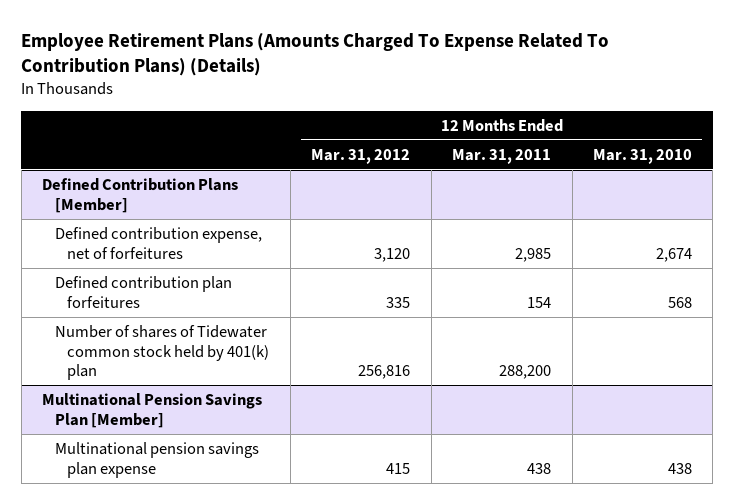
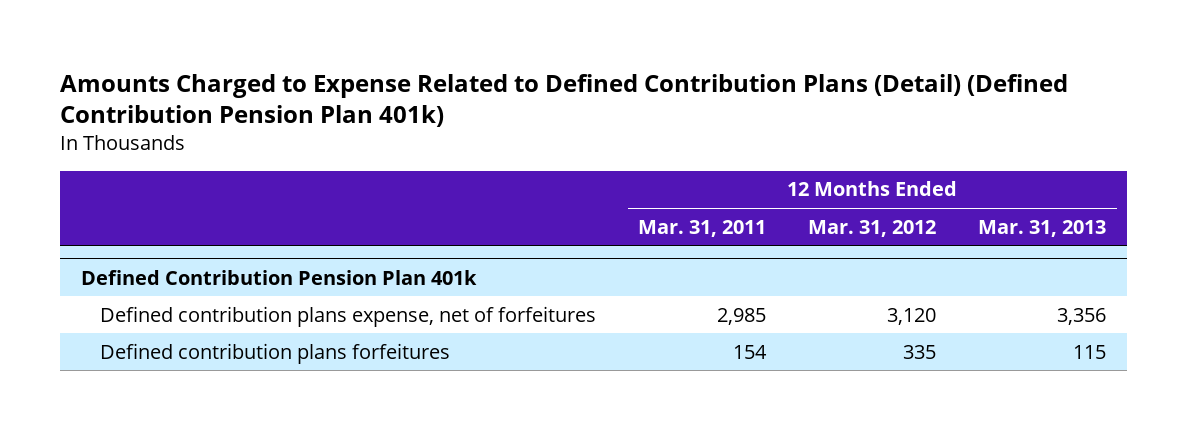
- Employee Retirement Plans (Amounts Charged To Expense Related To Contribution Plans) (Details)
+ Amounts Charged to Expense Related to Defined Contribution Plans (Detail) (Defined Contribution Pension Plan 401k)
- | 12 Months Ended Mar. 31, 2012 | 12 Months Ended Mar. 31, 2011 | 12 Months Ended Mar. 31, 2010
+ | 12 Months Ended Mar. 31, 2011 | 12 Months Ended Mar. 31, 2012 | 12 Months Ended Mar. 31, 2013
- Defined Contribution Plans [Member]
- Defined contribution expense, net of forfeitures | 3,120 | 2,985 | 2,674
- Defined contribution plan forfeitures | 335 | 154 | 568
- Number of shares of Tidewater common stock held by 401(k) plan | 256,816 | 288,200 |
- Multinational Pension Savings Plan [Member]
- Multinational pension savings plan expense | 415 | 438 | 438
+ Defined Contribution Pension Plan 401k
+ Defined contribution plans expense, net of forfeitures | 2,985 | 3,120 | 3,356
+ Defined contribution plans forfeitures | 154 | 335 | 115

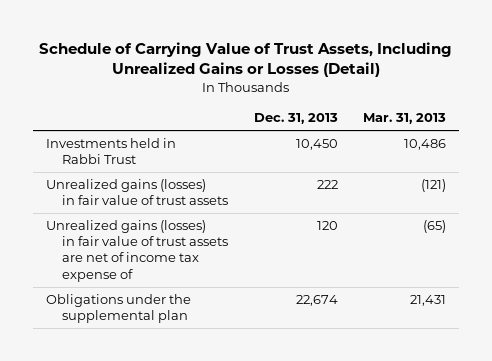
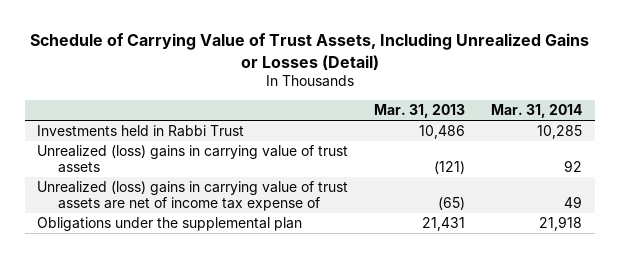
- | Dec. 31, 2013 | Mar. 31, 2013
+ | Mar. 31, 2013 | Mar. 31, 2014
- Unrealized gains (losses) in fair value of trust assets | 222 | (121)
- Unrealized gains (losses) in fair value of trust assets are net of income tax expense of | 120 | (65)
+ Unrealized (loss) gains in carrying value of trust assets | (121) | 92
+ Unrealized (loss) gains in carrying value of trust assets are net of income tax expense of | (65) | 49

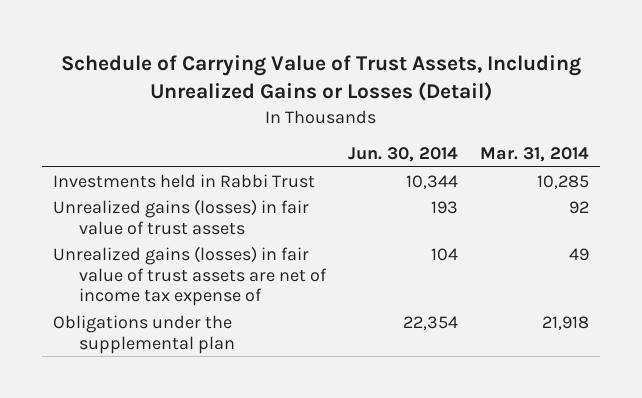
- | Mar. 31, 2013 | Mar. 31, 2014
+ | Jun. 30, 2014 | Mar. 31, 2014
- Unrealized (loss) gains in carrying value of trust assets | (121) | 92
- Unrealized (loss) gains in carrying value of trust assets are net of income tax expense of | (65) | 49
+ Unrealized gains (losses) in fair value of trust assets | 193 | 92
+ Unrealized gains (losses) in fair value of trust assets are net of income tax expense of | 104 | 49

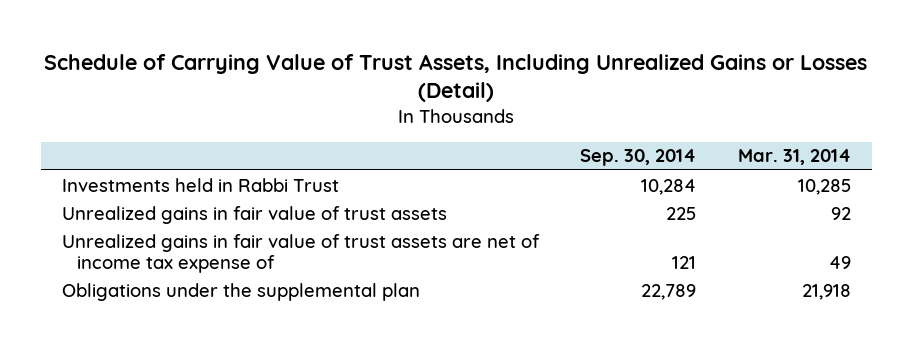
- | Jun. 30, 2014 | Mar. 31, 2014
+ | Sep. 30, 2014 | Mar. 31, 2014
- Unrealized gains (losses) in fair value of trust assets | 193 | 92
- Unrealized gains (losses) in fair value of trust assets are net of income tax expense of | 104 | 49
+ Unrealized gains in fair value of trust assets | 225 | 92
+ Unrealized gains in fair value of trust assets are net of income tax expense of | 121 | 49

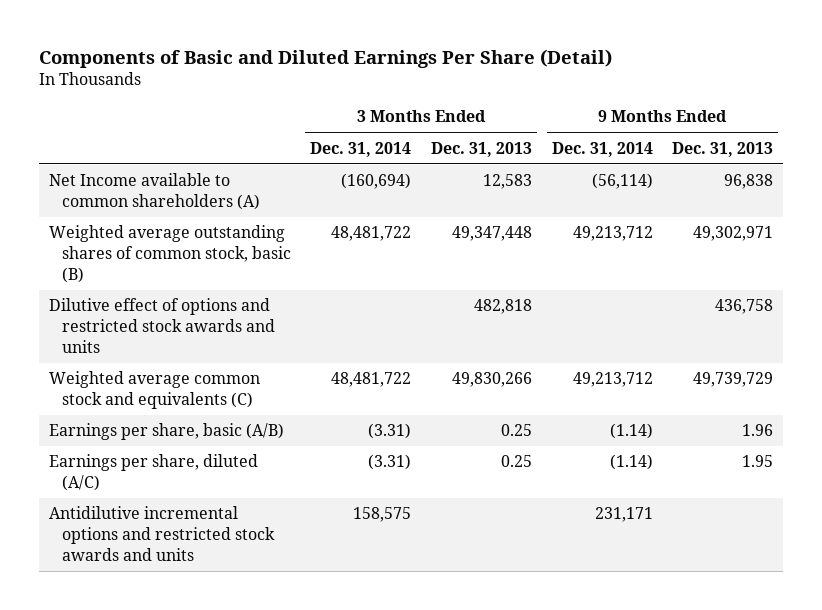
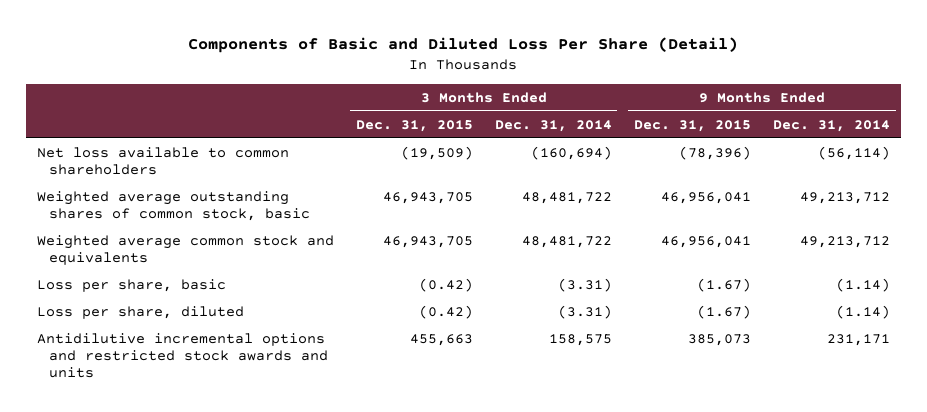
- Components of Basic and Diluted Earnings Per Share (Detail)
+ Components of Basic and Diluted Loss Per Share (Detail)
- | 3 Months Ended Dec. 31, 2014 | 3 Months Ended Dec. 31, 2013 | 9 Months Ended Dec. 31, 2014 | 9 Months Ended Dec. 31, 2013
+ | 3 Months Ended Dec. 31, 2015 | 3 Months Ended Dec. 31, 2014 | 9 Months Ended Dec. 31, 2015 | 9 Months Ended Dec. 31, 2014
- Net Income available to common shareholders (A) | (160,694) | 12,583 | (56,114) | 96,838
- Weighted average outstanding shares of common stock, basic (B) | 48,481,722 | 49,347,448 | 49,213,712 | 49,302,971
- Dilutive effect of options and restricted stock awards and units | | 482,818 | | 436,758
- Weighted average common stock and equivalents (C) | 48,481,722 | 49,830,266 | 49,213,712 | 49,739,729
- Earnings per share, basic (A/B) | (3.31) | 0.25 | (1.14) | 1.96
- Earnings per share, diluted (A/C) | (3.31) | 0.25 | (1.14) | 1.95
+ Net loss available to common shareholders | (19,509) | (160,694) | (78,396) | (56,114)
+ Weighted average outstanding shares of common stock, basic | 46,943,705 | 48,481,722 | 46,956,041 | 49,213,712
+ Weighted average common stock and equivalents | 46,943,705 | 48,481,722 | 46,956,041 | 49,213,712
+ Loss per share, basic | (0.42) | (3.31) | (1.67) | (1.14)
+ Loss per share, diluted | (0.42) | (3.31) | (1.67) | (1.14)

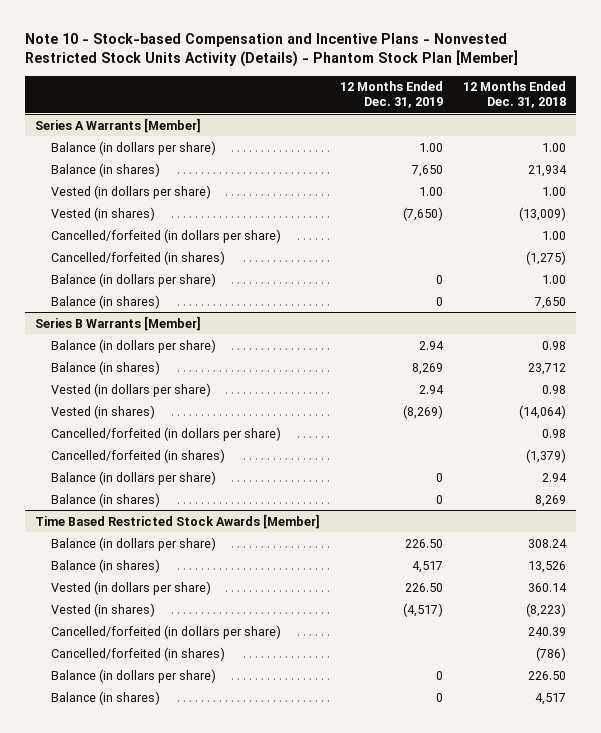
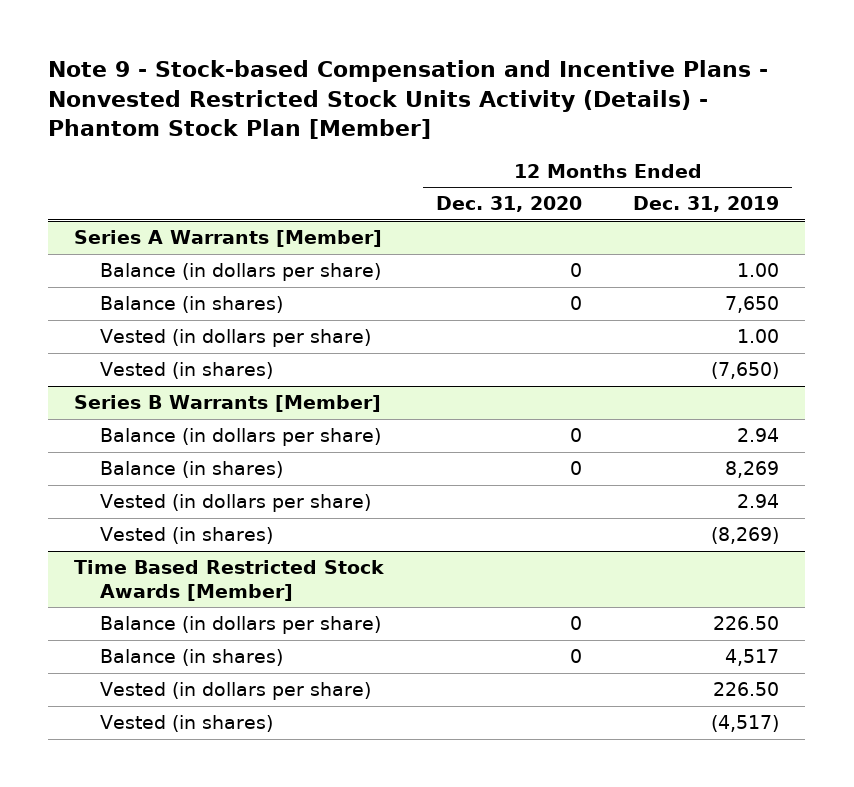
- Note 10 - Stock-based Compensation and Incentive Plans - Nonvested Restricted Stock Units Activity (Details) - Phantom Stock Plan [Member]
+ Note 9 - Stock-based Compensation and Incentive Plans - Nonvested Restricted Stock Units Activity (Details) - Phantom Stock Plan [Member]
- | 12 Months Ended Dec. 31, 2019 | 12 Months Ended Dec. 31, 2018
+ | 12 Months Ended Dec. 31, 2020 | 12 Months Ended Dec. 31, 2019
@ Series A Warrants [Member]
- Cancelled/forfeited (in dollars per share) | | 1.00
- Cancelled/forfeited (in shares) | | (1,275)
- Balance (in dollars per share) | 0 | 1.00
- Balance (in shares) | 0 | 7,650
@ Series B Warrants [Member]
- Cancelled/forfeited (in dollars per share) | | 0.98
- Cancelled/forfeited (in shares) | | (1,379)
- Balance (in dollars per share) | 0 | 2.94
- Balance (in shares) | 0 | 8,269
@ Time Based Restricted Stock Awards [Member]
- Cancelled/forfeited (in dollars per share) | | 240.39
- Cancelled/forfeited (in shares) | | (786)
- Balance (in dollars per share) | 0 | 226.50
- Balance (in shares) | 0 | 4,517

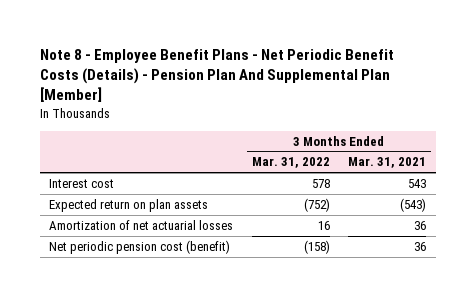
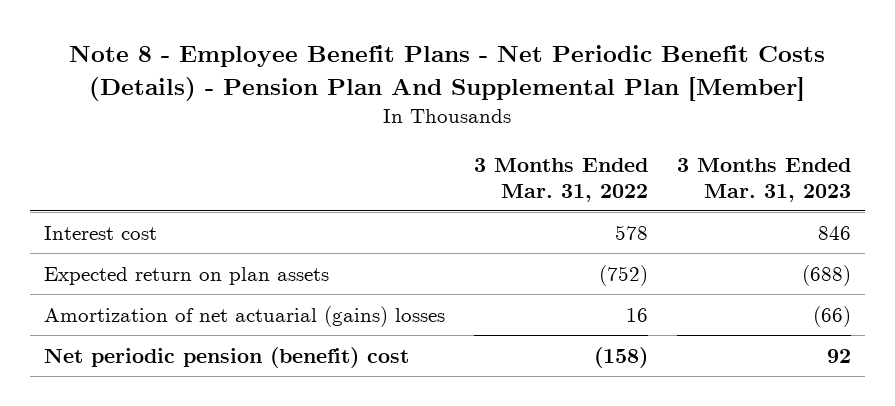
- | 3 Months Ended Mar. 31, 2022 | 3 Months Ended Mar. 31, 2021
+ | 3 Months Ended Mar. 31, 2022 | 3 Months Ended Mar. 31, 2023
- Amortization of net actuarial losses | 16 | 36
- Net periodic pension cost (benefit) | (158) | 36
+ Amortization of net actuarial (gains) losses | 16 | (66)
+ Net periodic pension (benefit) cost | (158) | 92

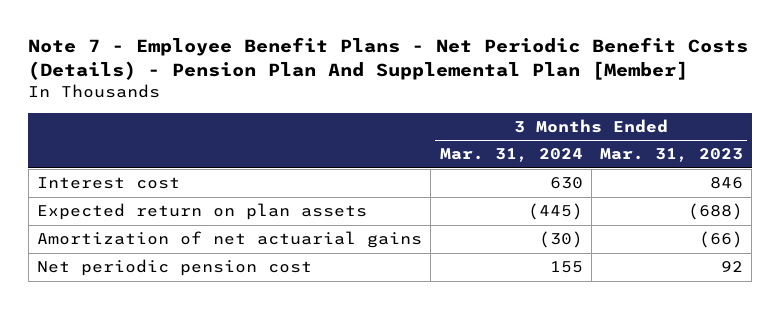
- Note 8 - Employee Benefit Plans - Net Periodic Benefit Costs (Details) - Pension Plan And Supplemental Plan [Member]
+ Note 7 - Employee Benefit Plans - Net Periodic Benefit Costs (Details) - Pension Plan And Supplemental Plan [Member]
- | 3 Months Ended Mar. 31, 2022 | 3 Months Ended Mar. 31, 2023
+ | 3 Months Ended Mar. 31, 2024 | 3 Months Ended Mar. 31, 2023
- Amortization of net actuarial (gains) losses | 16 | (66)
- Net periodic pension (benefit) cost | (158) | 92
+ Amortization of net actuarial gains | (30) | (66)
+ Net periodic pension cost | 155 | 92

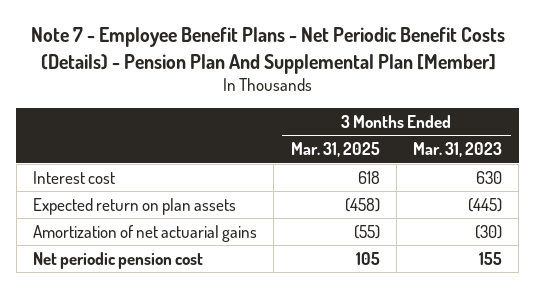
- | 3 Months Ended Mar. 31, 2024 | 3 Months Ended Mar. 31, 2023
+ | 3 Months Ended Mar. 31, 2025 | 3 Months Ended Mar. 31, 2023
- Interest cost | 630 | 846
- Expected return on plan assets | (445) | (688)
- Amortization of net actuarial gains | (30) | (66)
- Net periodic pension cost | 155 | 92
+ Interest cost | 618 | 630
+ Expected return on plan assets | (458) | (445)
+ Amortization of net actuarial gains | (55) | (30)
+ Net periodic pension cost | 105 | 155

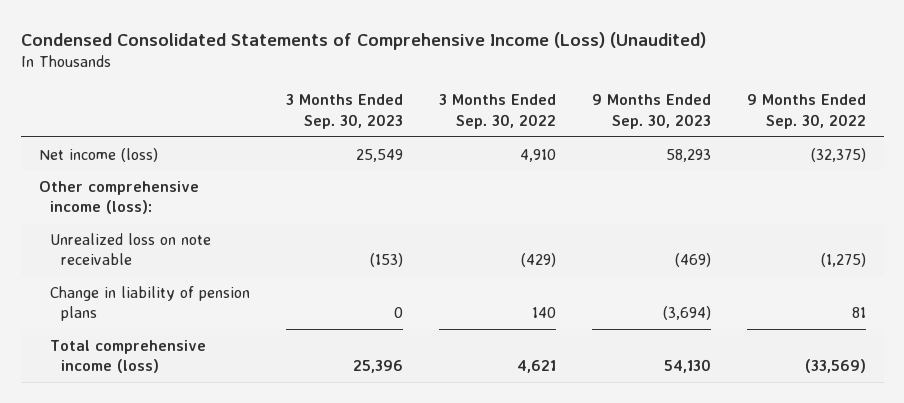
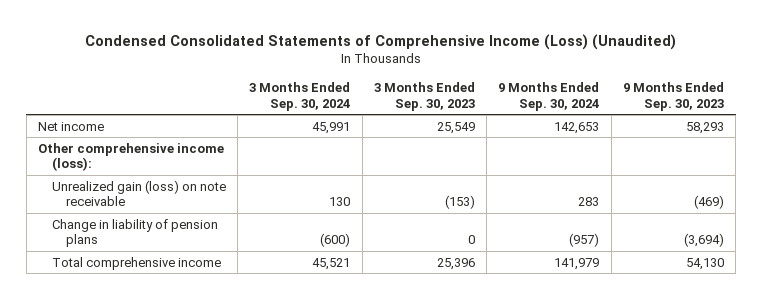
- | 3 Months Ended Sep. 30, 2023 | 3 Months Ended Sep. 30, 2022 | 9 Months Ended Sep. 30, 2023 | 9 Months Ended Sep. 30, 2022
+ | 3 Months Ended Sep. 30, 2024 | 3 Months Ended Sep. 30, 2023 | 9 Months Ended Sep. 30, 2024 | 9 Months Ended Sep. 30, 2023
- Net income (loss) | 25,549 | 4,910 | 58,293 | (32,375)
+ Net income | 45,991 | 25,549 | 142,653 | 58,293
- Unrealized loss on note receivable | (153) | (429) | (469) | (1,275)
+ Unrealized gain (loss) on note receivable | 130 | (153) | 283 | (469)
- Total comprehensive income (loss) | 25,396 | 4,621 | 54,130 | (33,569)
+ Total comprehensive income | 45,521 | 25,396 | 141,979 | 54,130

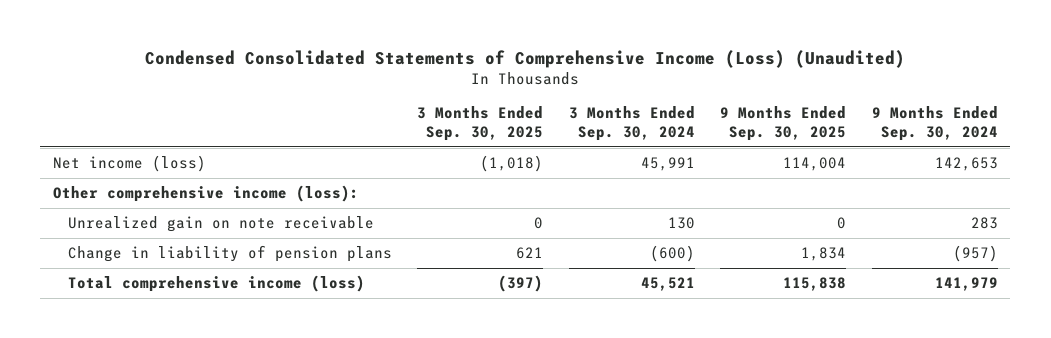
- | 3 Months Ended Sep. 30, 2024 | 3 Months Ended Sep. 30, 2023 | 9 Months Ended Sep. 30, 2024 | 9 Months Ended Sep. 30, 2023
+ | 3 Months Ended Sep. 30, 2025 | 3 Months Ended Sep. 30, 2024 | 9 Months Ended Sep. 30, 2025 | 9 Months Ended Sep. 30, 2024
- Net income | 45,991 | 25,549 | 142,653 | 58,293
+ Net income (loss) | (1,018) | 45,991 | 114,004 | 142,653
- Unrealized gain (loss) on note receivable | 130 | (153) | 283 | (469)
+ Unrealized gain on note receivable | 0 | 130 | 0 | 283
- Total comprehensive income | 45,521 | 25,396 | 141,979 | 54,130
+ Total comprehensive income (loss) | (397) | 45,521 | 115,838 | 141,979

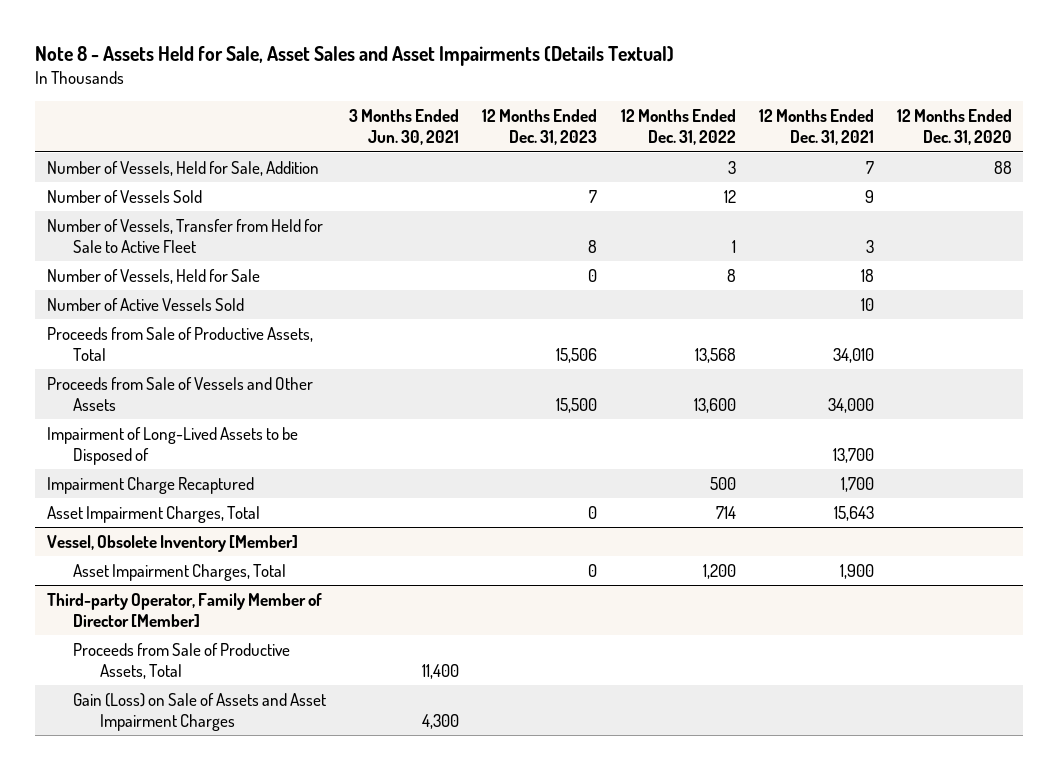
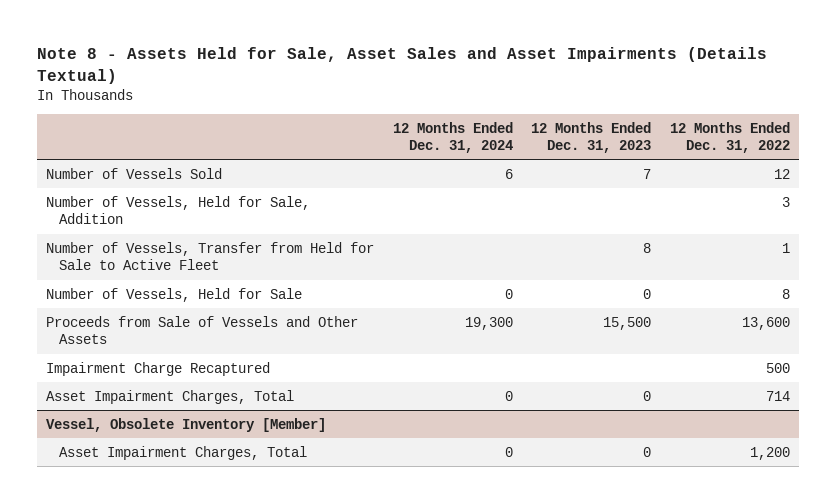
- | 3 Months Ended Jun. 30, 2021 | 12 Months Ended Dec. 31, 2023 | 12 Months Ended Dec. 31, 2022 | 12 Months Ended Dec. 31, 2021 | 12 Months Ended Dec. 31, 2020
+ | 12 Months Ended Dec. 31, 2024 | 12 Months Ended Dec. 31, 2023 | 12 Months Ended Dec. 31, 2022
moved down: Number of Vessels, Held for Sale, Addition | | | 3
- Number of Active Vessels Sold | | | | 10 |
- Proceeds from Sale of Productive Assets, Total | | 15,506 | 13,568 | 34,010 |
- Impairment of Long-Lived Assets to be Disposed of | | | | 13,700 |
- Third-party Operator, Family Member of Director [Member]
- Proceeds from Sale of Productive Assets, Total | 11,400 | | | |
- Gain (Loss) on Sale of Assets and Asset Impairment Charges | 4,300 | | | |

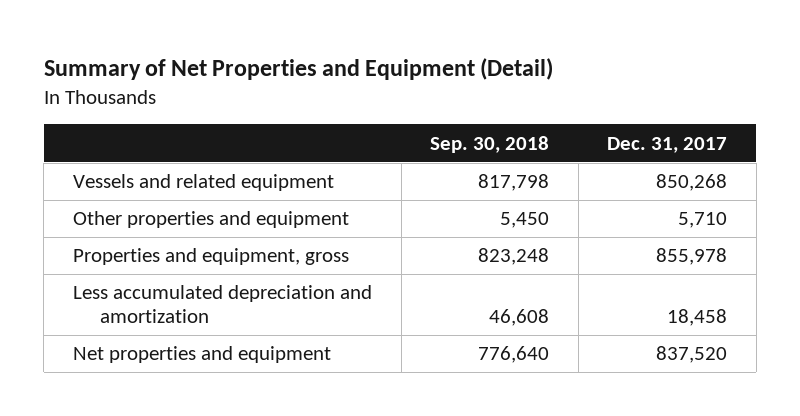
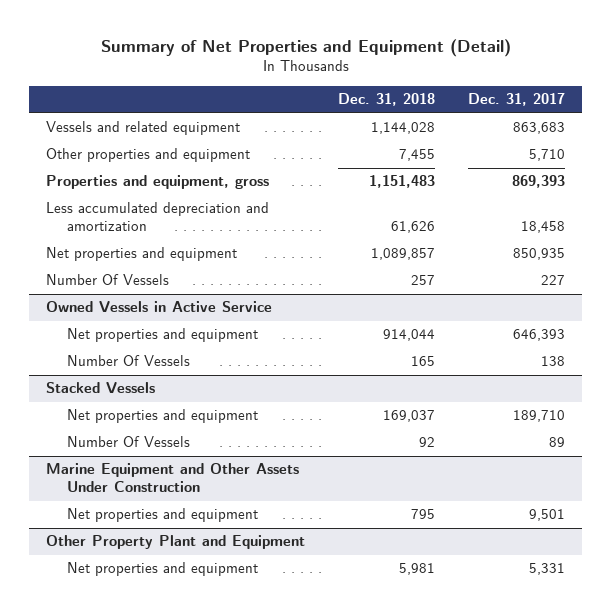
- | Sep. 30, 2018 | Dec. 31, 2017
+ | Dec. 31, 2018 | Dec. 31, 2017
- Vessels and related equipment | 817,798 | 850,268
+ Vessels and related equipment | 1,144,028 | 863,683
- Properties and equipment, gross | 823,248 | 855,978
+ Properties and equipment, gross | 1,151,483 | 869,393
- Net properties and equipment | 776,640 | 837,520
+ Net properties and equipment | 1,089,857 | 850,935
+ Number Of Vessels | 257 | 227
+ Owned Vessels in Active Service
+ Net properties and equipment | 914,044 | 646,393
+ Number Of Vessels | 165 | 138
+ Stacked Vessels
+ Net properties and equipment | 169,037 | 189,710
+ Number Of Vessels | 92 | 89
+ Marine Equipment and Other Assets Under Construction
+ Net properties and equipment | 795 | 9,501
+ Other Property Plant and Equipment
+ Net properties and equipment | 5,981 | 5,331

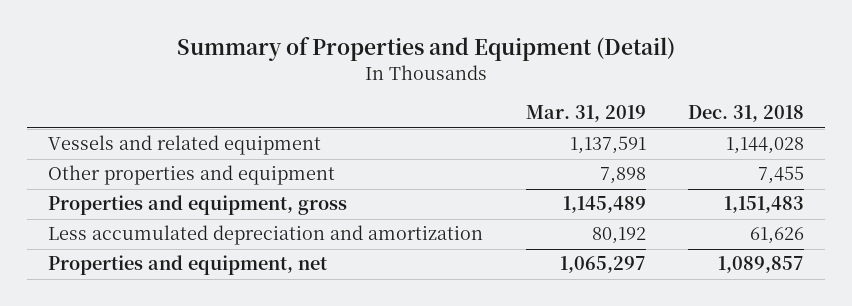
- Summary of Net Properties and Equipment (Detail)
+ Summary of Properties and Equipment (Detail)
- | Dec. 31, 2018 | Dec. 31, 2017
+ | Mar. 31, 2019 | Dec. 31, 2018
- Net properties and equipment | 1,089,857 | 850,935
- Number Of Vessels | 257 | 227
- Owned Vessels in Active Service
- Net properties and equipment | 914,044 | 646,393
- Number Of Vessels | 165 | 138
- Stacked Vessels
- Net properties and equipment | 169,037 | 189,710
- Number Of Vessels | 92 | 89
- Marine Equipment and Other Assets Under Construction
- Net properties and equipment | 795 | 9,501
- Other Property Plant and Equipment
- Net properties and equipment | 5,981 | 5,331
+ Properties and equipment, net | 1,065,297 | 1,089,857

